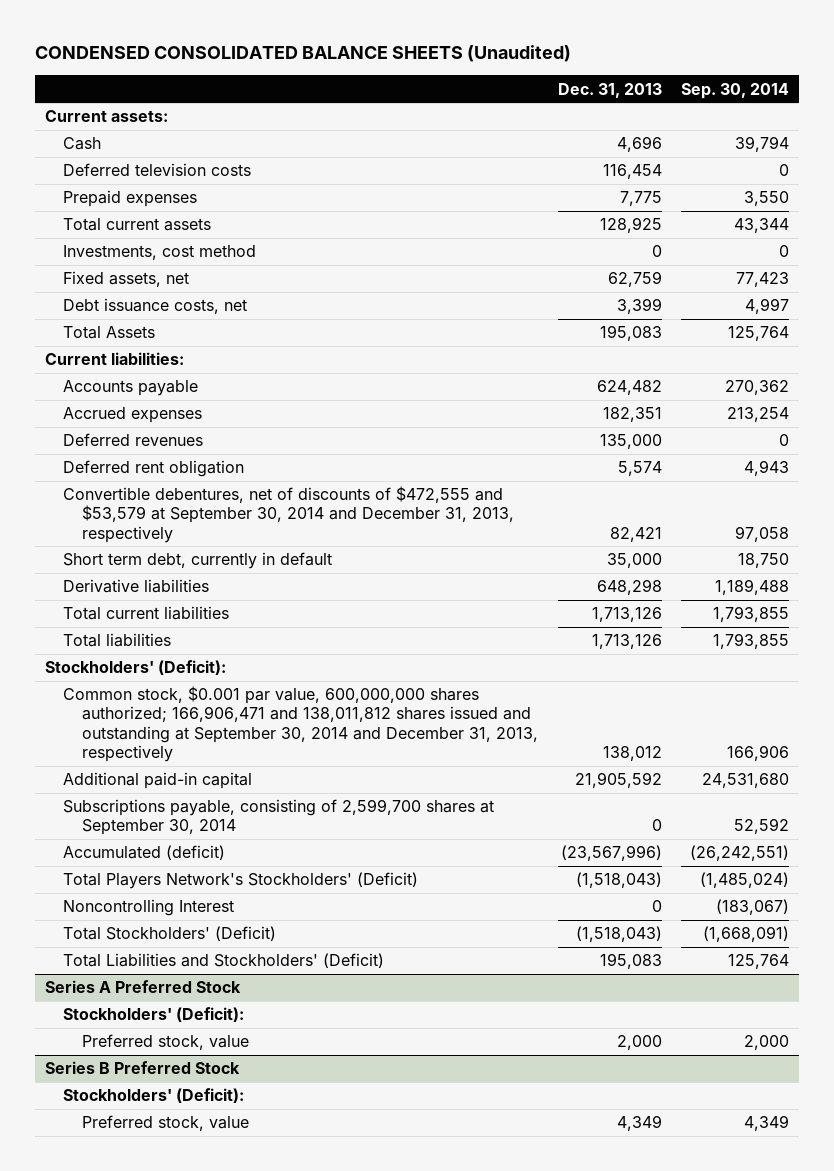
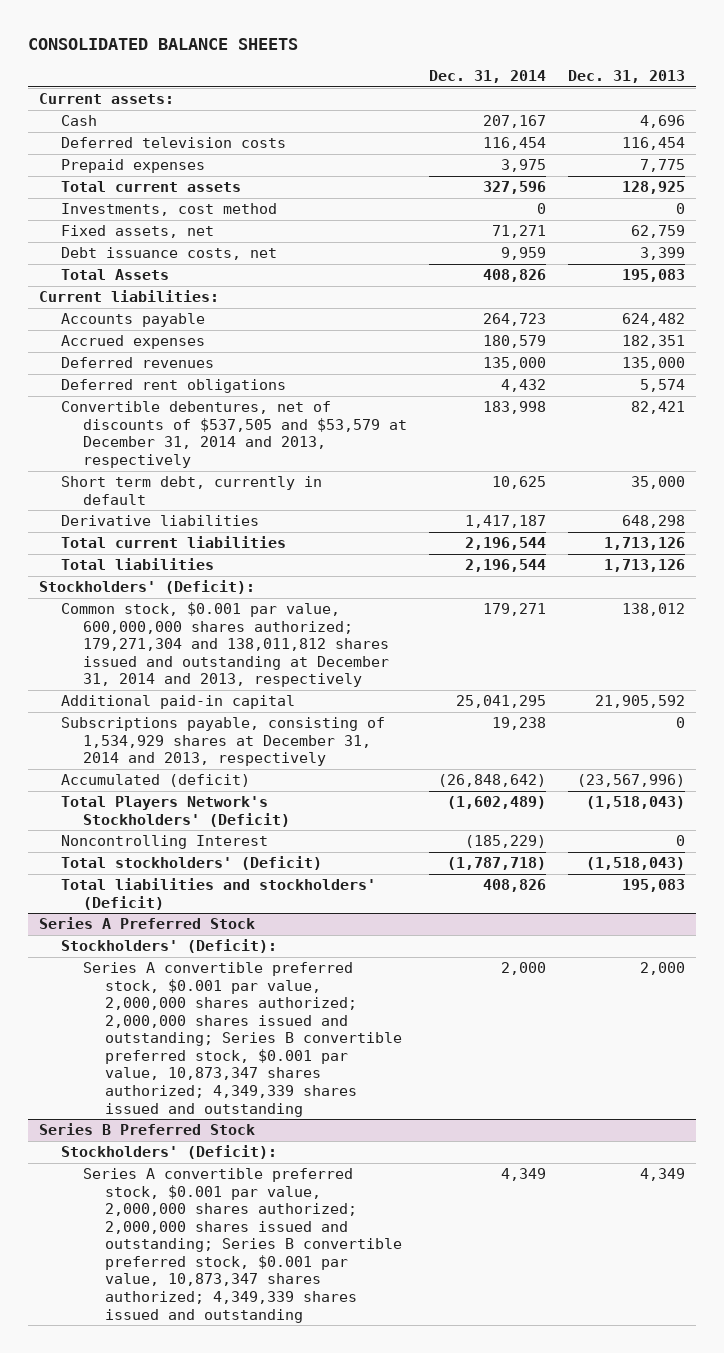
- CONDENSED CONSOLIDATED BALANCE SHEETS (Unaudited)
+ CONSOLIDATED BALANCE SHEETS
- | Dec. 31, 2013 | Sep. 30, 2014
+ | Dec. 31, 2014 | Dec. 31, 2013
- Deferred rent obligation | 5,574 | 4,943
- Convertible debentures, net of discounts of $472,555 and $53,579 at September 30, 2014 and December 31, 2013, respectively | 82,421 | 97,058
+ Deferred rent obligations | 4,432 | 5,574
+ Convertible debentures, net of discounts of $537,505 and $53,579 at December 31, 2014 and 2013, respectively | 183,998 | 82,421
- Common stock, $0.001 par value, 600,000,000 shares authorized; 166,906,471 and 138,011,812 shares issued and outstanding at September 30, 2014 and December 31, 2013, respectively | 138,012 | 166,906
+ Common stock, $0.001 par value, 600,000,000 shares authorized; 179,271,304 and 138,011,812 shares issued and outstanding at December 31, 2014 and 2013, respectively | 179,271 | 138,012
- Subscriptions payable, consisting of 2,599,700 shares at September 30, 2014 | 0 | 52,592
+ Subscriptions payable, consisting of 1,534,929 shares at December 31, 2014 and 2013, respectively | 19,238 | 0
- Total Stockholders' (Deficit) | (1,518,043) | (1,668,091)
- Total Liabilities and Stockholders' (Deficit) | 195,083 | 125,764
+ Total stockholders' (Deficit) | (1,787,718) | (1,518,043)
+ Total liabilities and stockholders' (Deficit) | 408,826 | 195,083
@ Series A Preferred Stock
- Preferred stock, value | 2,000 | 2,000
+ Series A convertible preferred stock, $0.001 par value, 2,000,000 shares authorized; 2,000,000 shares issued and outstanding; Series B convertible preferred stock, $0.001 par value, 10,873,347 shares authorized; 4,349,339 shares issued and outstanding | 2,000 | 2,000
@ Series B Preferred Stock
- Preferred stock, value | 4,349 | 4,349
+ Series A convertible preferred stock, $0.001 par value, 2,000,000 shares authorized; 2,000,000 shares issued and outstanding; Series B convertible preferred stock, $0.001 par value, 10,873,347 shares authorized; 4,349,339 shares issued and outstanding | 4,349 | 4,349

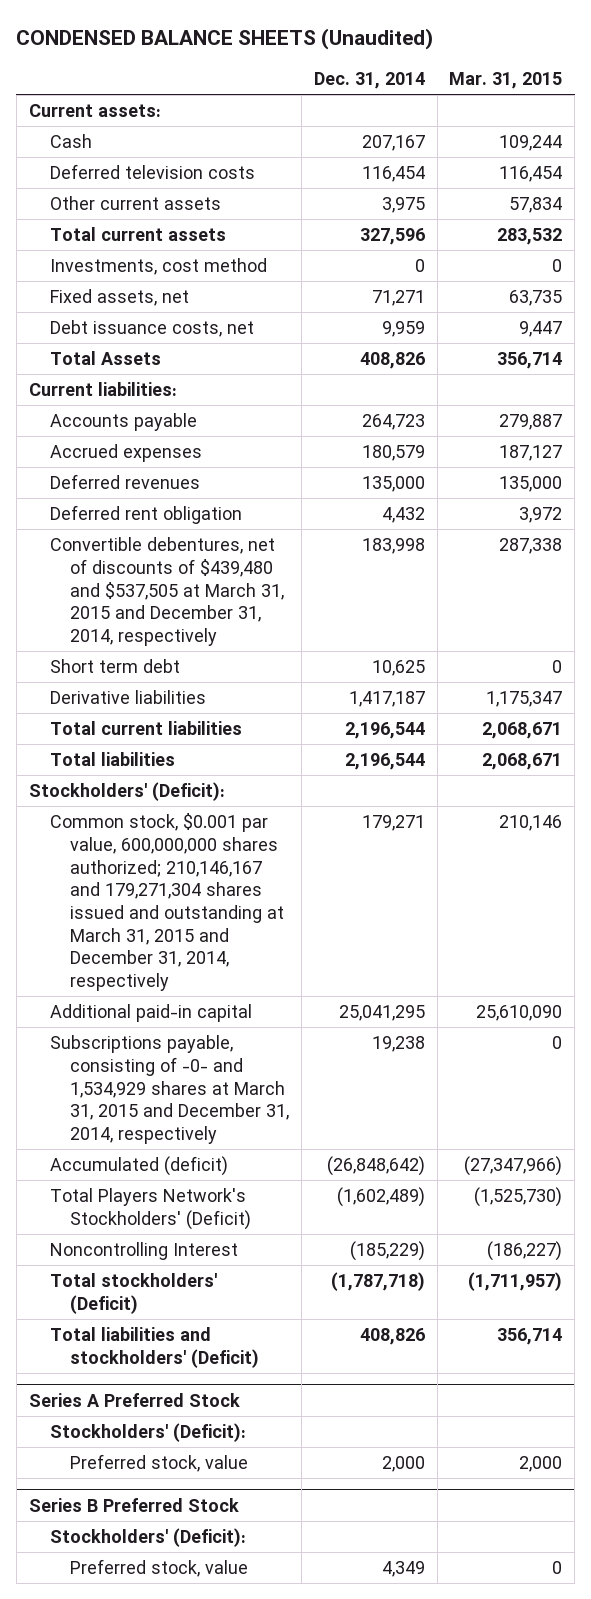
- CONSOLIDATED BALANCE SHEETS
+ CONDENSED BALANCE SHEETS (Unaudited)
- | Dec. 31, 2014 | Dec. 31, 2013
+ | Dec. 31, 2014 | Mar. 31, 2015
- Prepaid expenses | 3,975 | 7,775
+ Other current assets | 3,975 | 57,834
- Deferred rent obligations | 4,432 | 5,574
- Convertible debentures, net of discounts of $537,505 and $53,579 at December 31, 2014 and 2013, respectively | 183,998 | 82,421
- Short term debt, currently in default | 10,625 | 35,000
+ Deferred rent obligation | 4,432 | 3,972
+ Convertible debentures, net of discounts of $439,480 and $537,505 at March 31, 2015 and December 31, 2014, respectively | 183,998 | 287,338
+ Short term debt | 10,625 | 0
- Common stock, $0.001 par value, 600,000,000 shares authorized; 179,271,304 and 138,011,812 shares issued and outstanding at December 31, 2014 and 2013, respectively | 179,271 | 138,012
+ Common stock, $0.001 par value, 600,000,000 shares authorized; 210,146,167 and 179,271,304 shares issued and outstanding at March 31, 2015 and December 31, 2014, respectively | 179,271 | 210,146
- Subscriptions payable, consisting of 1,534,929 shares at December 31, 2014 and 2013, respectively | 19,238 | 0
+ Subscriptions payable, consisting of -0- and 1,534,929 shares at March 31, 2015 and December 31, 2014, respectively | 19,238 | 0
@ Series A Preferred Stock
- Series A convertible preferred stock, $0.001 par value, 2,000,000 shares authorized; 2,000,000 shares issued and outstanding; Series B convertible preferred stock, $0.001 par value, 10,873,347 shares authorized; 4,349,339 shares issued and outstanding | 2,000 | 2,000
+ Preferred stock, value | 2,000 | 2,000
@ Series B Preferred Stock
- Series A convertible preferred stock, $0.001 par value, 2,000,000 shares authorized; 2,000,000 shares issued and outstanding; Series B convertible preferred stock, $0.001 par value, 10,873,347 shares authorized; 4,349,339 shares issued and outstanding | 4,349 | 4,349
+ Preferred stock, value | 4,349 | 0

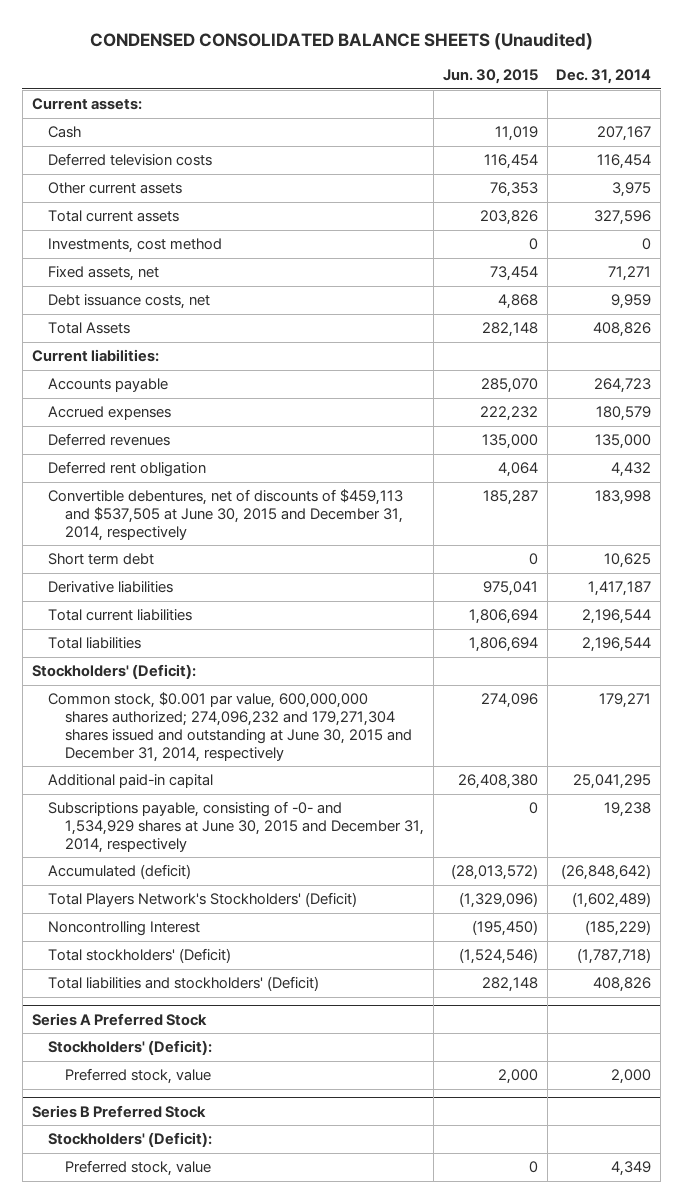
- CONDENSED BALANCE SHEETS (Unaudited)
+ CONDENSED CONSOLIDATED BALANCE SHEETS (Unaudited)
- | Dec. 31, 2014 | Mar. 31, 2015
+ | Jun. 30, 2015 | Dec. 31, 2014
- Convertible debentures, net of discounts of $439,480 and $537,505 at March 31, 2015 and December 31, 2014, respectively | 183,998 | 287,338
+ Convertible debentures, net of discounts of $459,113 and $537,505 at June 30, 2015 and December 31, 2014, respectively | 185,287 | 183,998
- Common stock, $0.001 par value, 600,000,000 shares authorized; 210,146,167 and 179,271,304 shares issued and outstanding at March 31, 2015 and December 31, 2014, respectively | 179,271 | 210,146
+ Common stock, $0.001 par value, 600,000,000 shares authorized; 274,096,232 and 179,271,304 shares issued and outstanding at June 30, 2015 and December 31, 2014, respectively | 274,096 | 179,271
- Subscriptions payable, consisting of -0- and 1,534,929 shares at March 31, 2015 and December 31, 2014, respectively | 19,238 | 0
+ Subscriptions payable, consisting of -0- and 1,534,929 shares at June 30, 2015 and December 31, 2014, respectively | 0 | 19,238

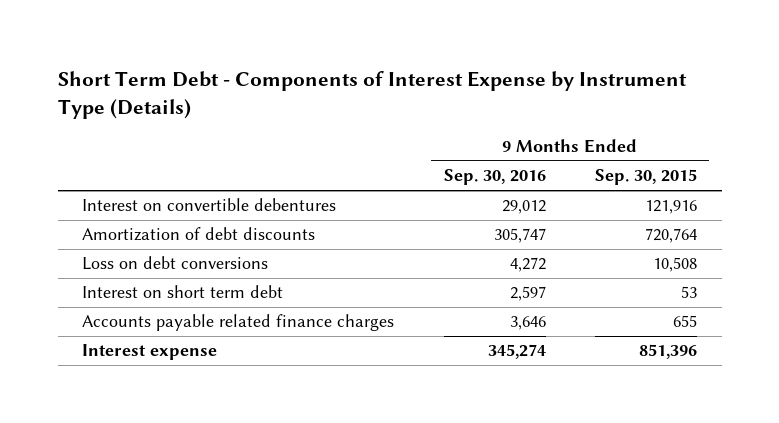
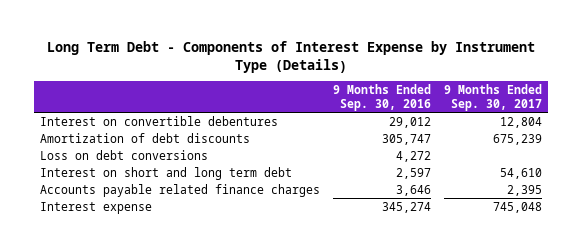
- Short Term Debt - Components of Interest Expense by Instrument Type (Details)
+ Long Term Debt - Components of Interest Expense by Instrument Type (Details)
- | 9 Months Ended Sep. 30, 2016 | 9 Months Ended Sep. 30, 2015
+ | 9 Months Ended Sep. 30, 2016 | 9 Months Ended Sep. 30, 2017
- Interest on short term debt | 2,597 | 53
+ Interest on short and long term debt | 2,597 | 54,610

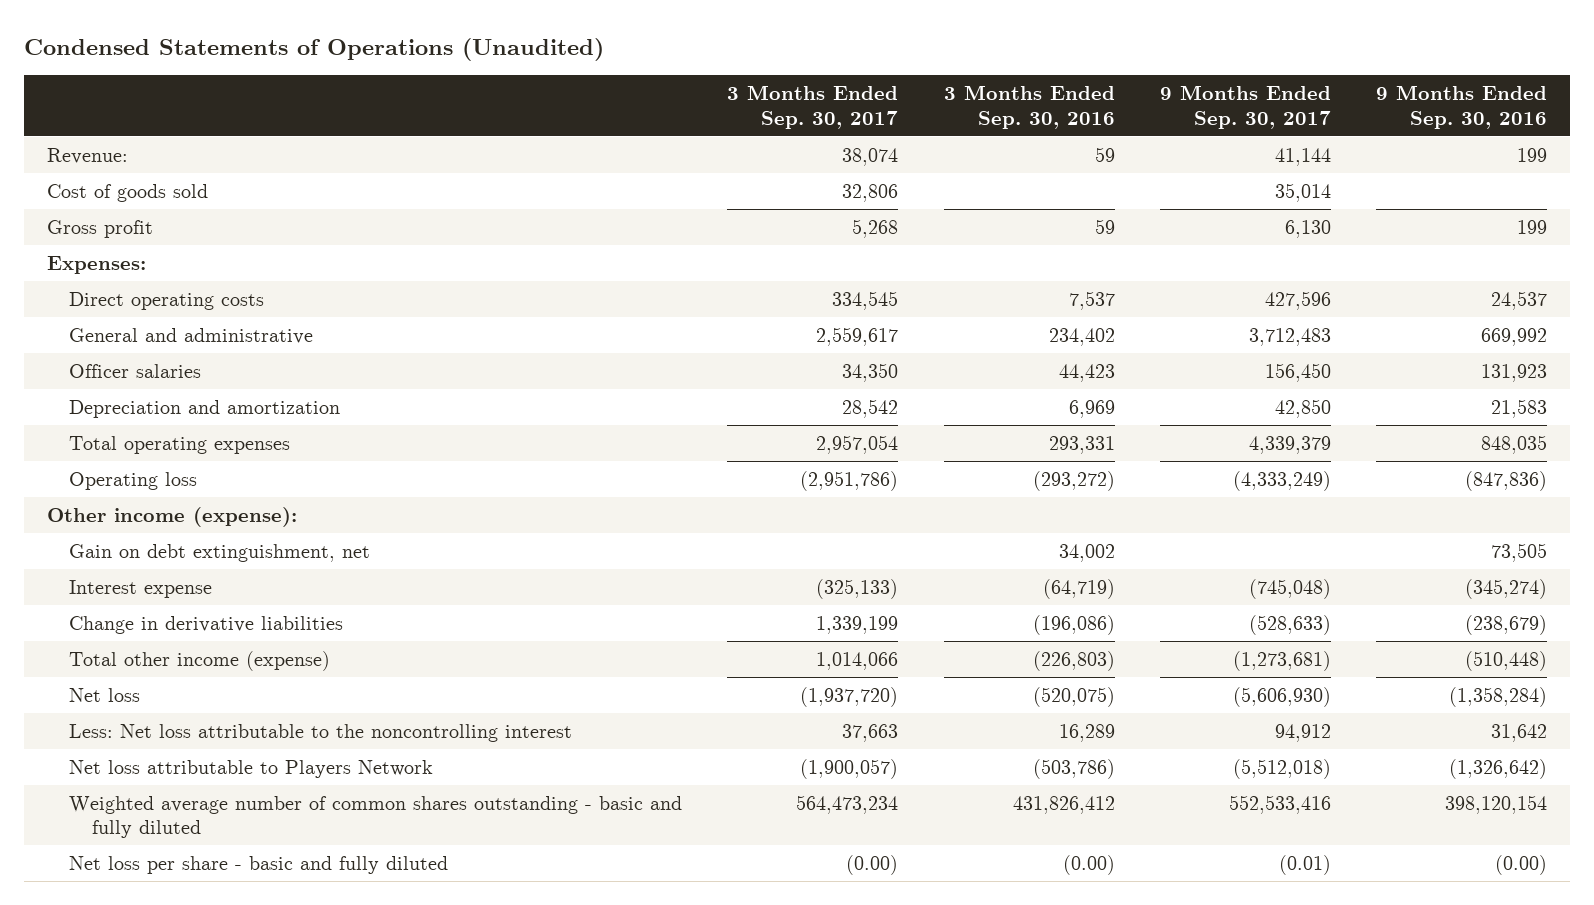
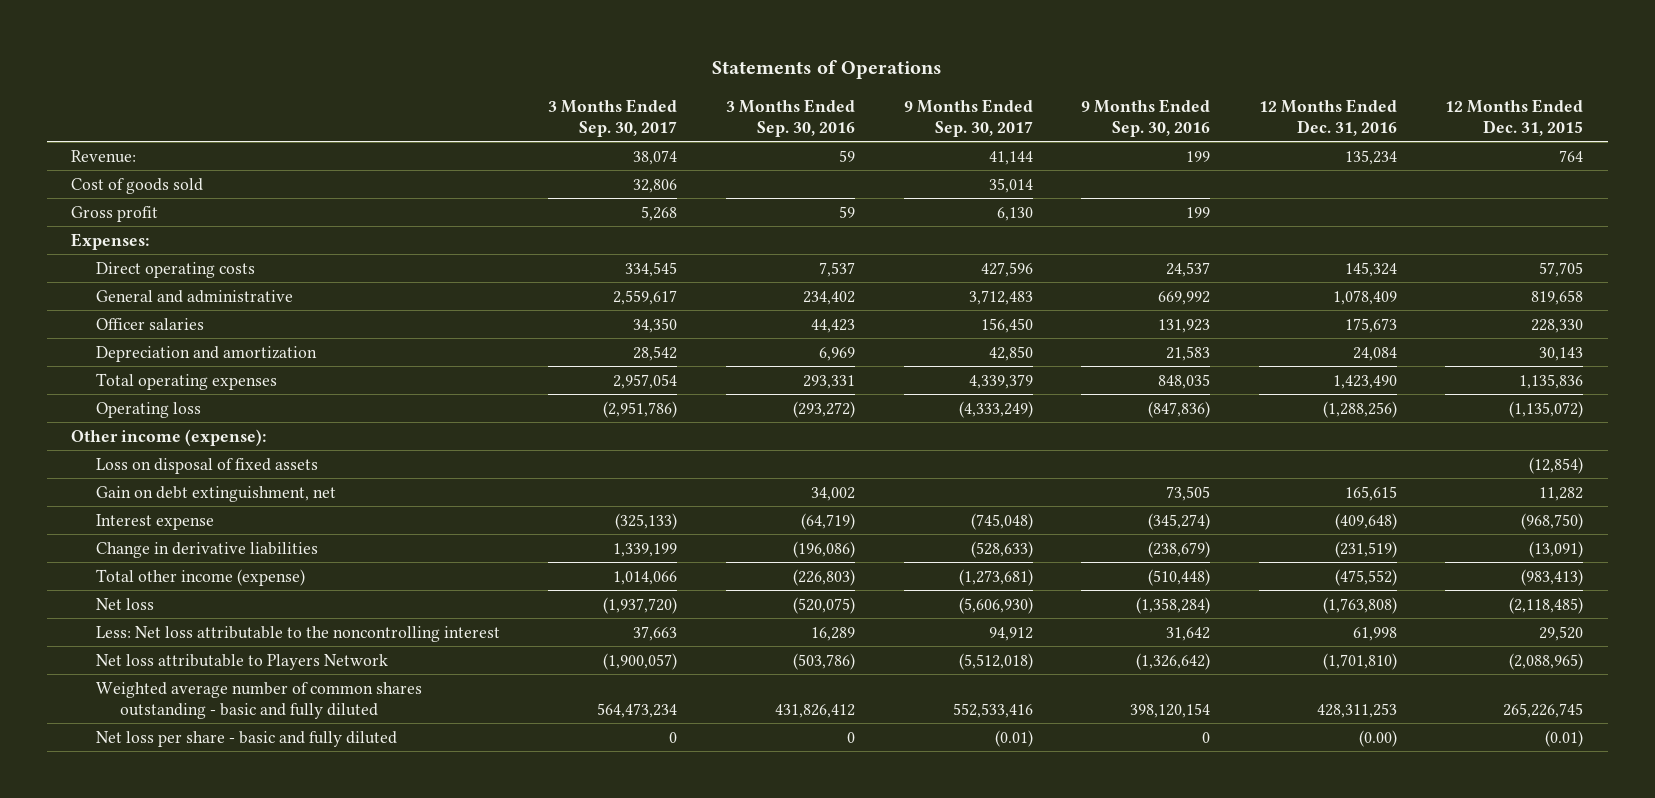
- Condensed Statements of Operations (Unaudited)
+ Statements of Operations
- | 3 Months Ended Sep. 30, 2017 | 3 Months Ended Sep. 30, 2016 | 9 Months Ended Sep. 30, 2017 | 9 Months Ended Sep. 30, 2016
+ | 3 Months Ended Sep. 30, 2017 | 3 Months Ended Sep. 30, 2016 | 9 Months Ended Sep. 30, 2017 | 9 Months Ended Sep. 30, 2016 | 12 Months Ended Dec. 31, 2016 | 12 Months Ended Dec. 31, 2015
+ Loss on disposal of fixed assets | | | | | | (12,854)
- Net loss per share - basic and fully diluted | (0.00) | (0.00) | (0.01) | (0.00)
+ Net loss per share - basic and fully diluted | 0 | 0 | (0.01) | 0 | (0.00) | (0.01)

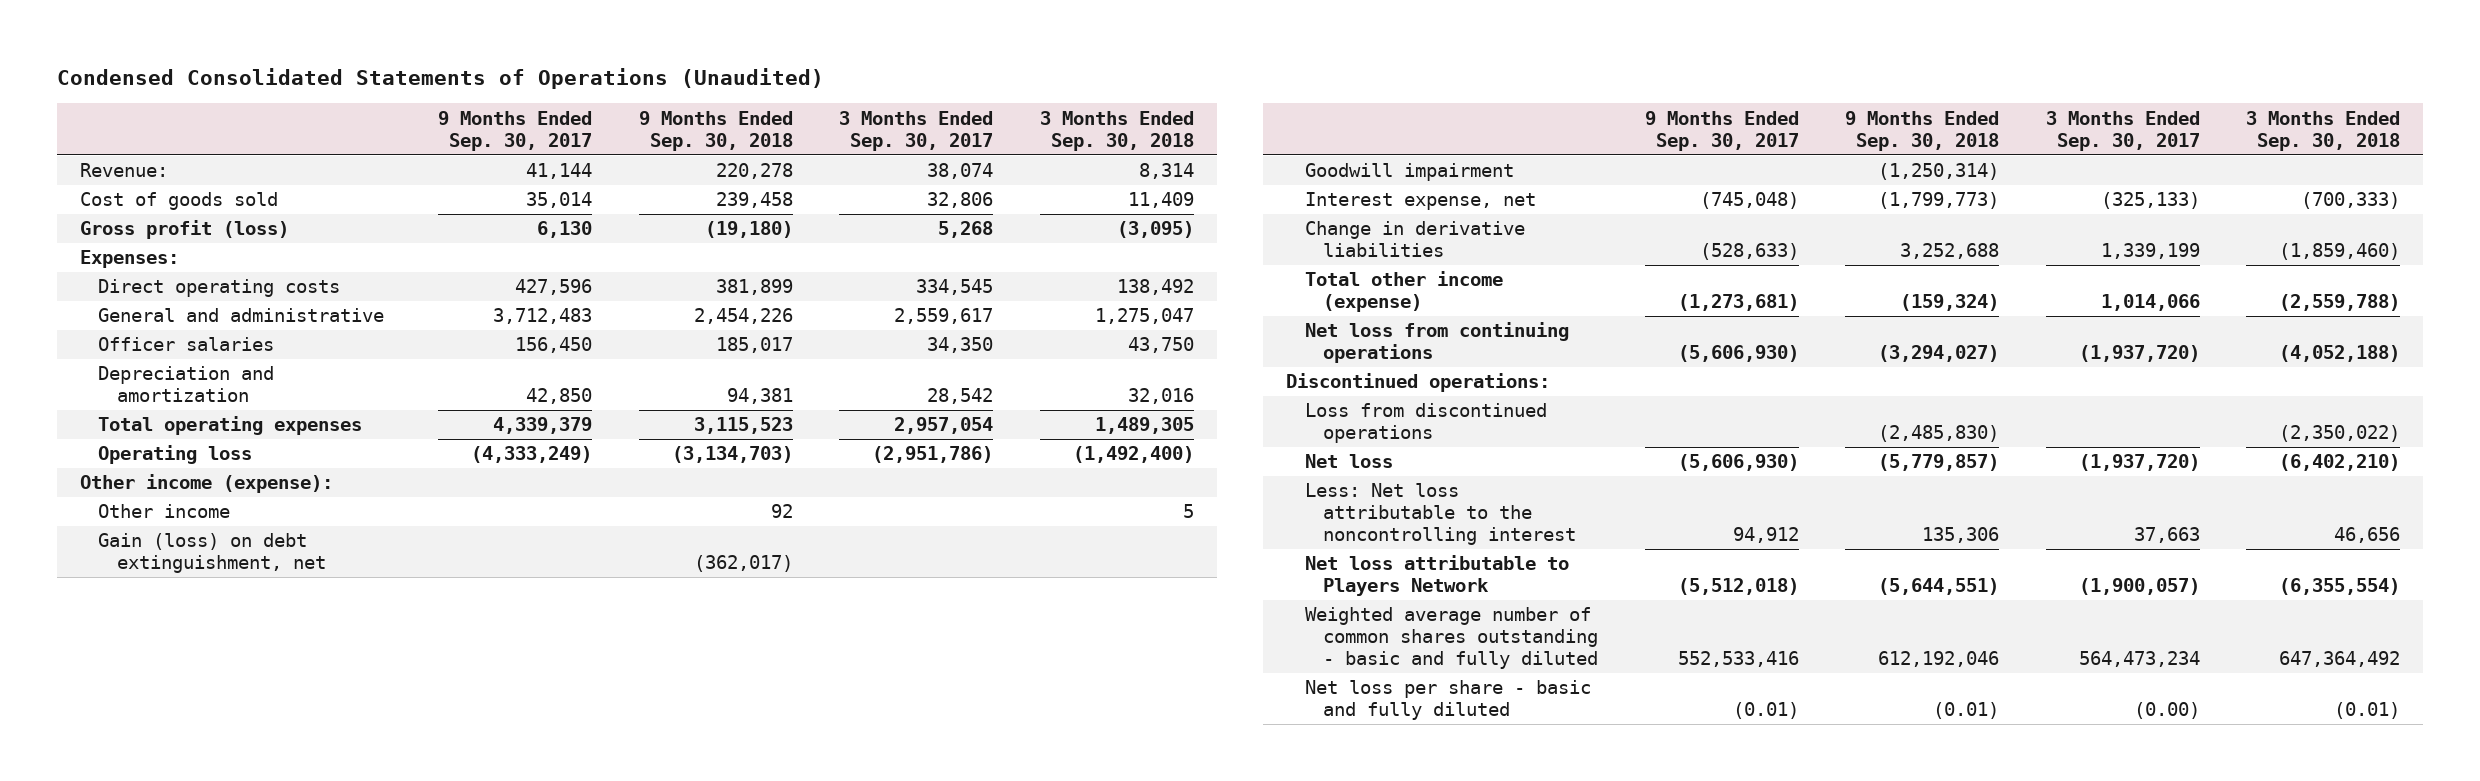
- Statements of Operations
+ Condensed Consolidated Statements of Operations (Unaudited)
- | 3 Months Ended Sep. 30, 2017 | 3 Months Ended Sep. 30, 2016 | 9 Months Ended Sep. 30, 2017 | 9 Months Ended Sep. 30, 2016 | 12 Months Ended Dec. 31, 2016 | 12 Months Ended Dec. 31, 2015
+ | 9 Months Ended Sep. 30, 2017 | 9 Months Ended Sep. 30, 2018 | 3 Months Ended Sep. 30, 2017 | 3 Months Ended Sep. 30, 2018
- Gross profit | 5,268 | 59 | 6,130 | 199 | |
+ Gross profit (loss) | 6,130 | (19,180) | 5,268 | (3,095)
- Loss on disposal of fixed assets | | | | | | (12,854)
- Gain on debt extinguishment, net | | 34,002 | | 73,505 | 165,615 | 11,282
- Interest expense | (325,133) | (64,719) | (745,048) | (345,274) | (409,648) | (968,750)
+ Other income | | 92 | | 5
+ Gain (loss) on debt extinguishment, net | | (362,017) | |
+ Goodwill impairment | | (1,250,314) | |
+ Interest expense, net | (745,048) | (1,799,773) | (325,133) | (700,333)
+ Net loss from continuing operations | (5,606,930) | (3,294,027) | (1,937,720) | (4,052,188)
+ Discontinued operations:
+ Loss from discontinued operations | | (2,485,830) | | (2,350,022)
- Net loss per share - basic and fully diluted | 0 | 0 | (0.01) | 0 | (0.00) | (0.01)
+ Net loss per share - basic and fully diluted | (0.01) | (0.01) | (0.00) | (0.01)

